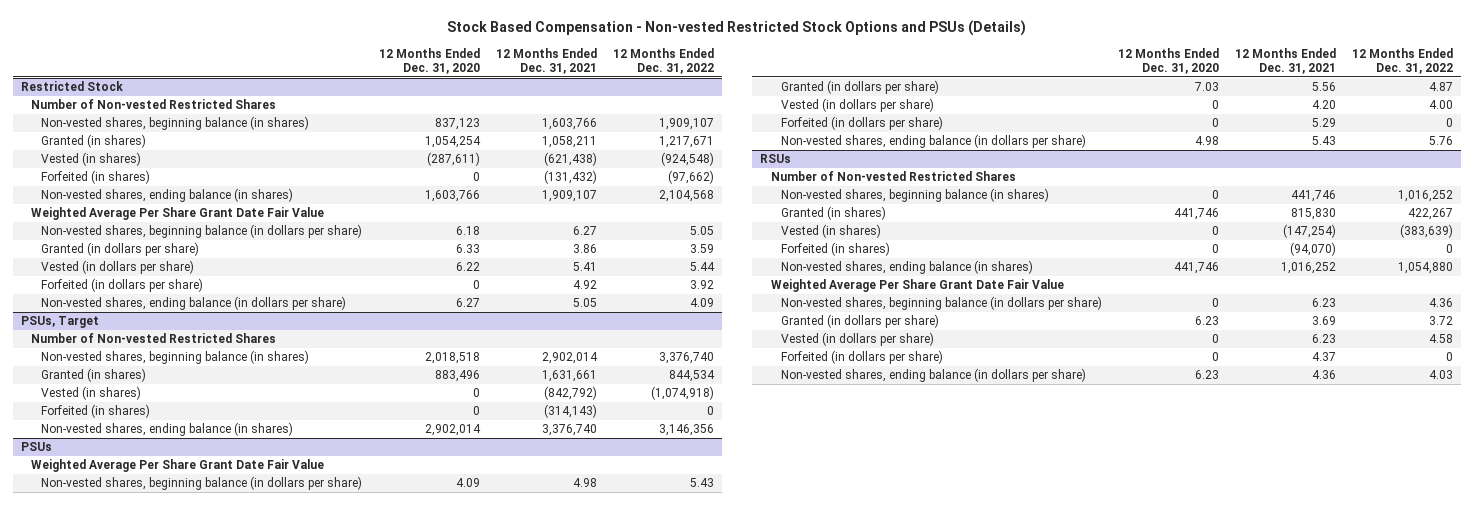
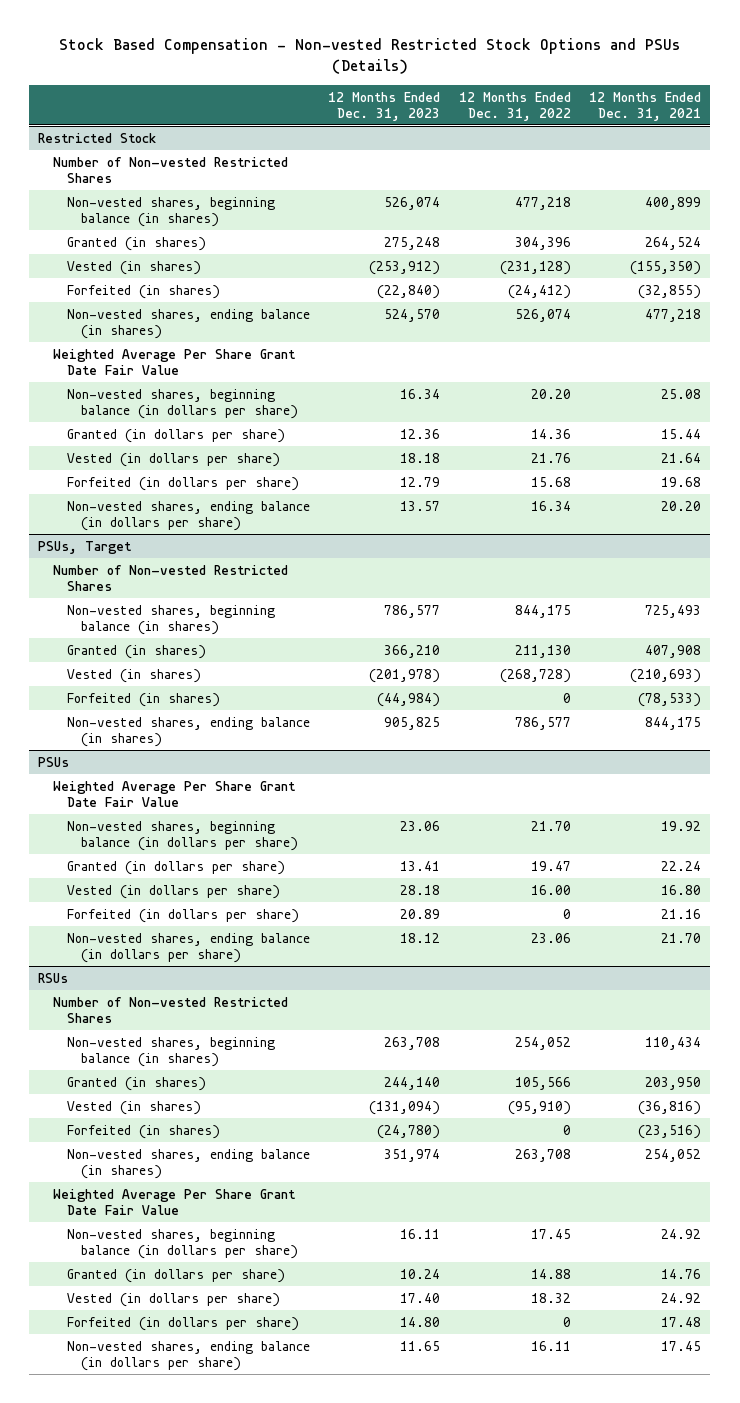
- | 12 Months Ended Dec. 31, 2020 | 12 Months Ended Dec. 31, 2021 | 12 Months Ended Dec. 31, 2022
+ | 12 Months Ended Dec. 31, 2023 | 12 Months Ended Dec. 31, 2022 | 12 Months Ended Dec. 31, 2021
@ Restricted Stock
- Non-vested shares, beginning balance (in shares) | 837,123 | 1,603,766 | 1,909,107
- Granted (in shares) | 1,054,254 | 1,058,211 | 1,217,671
- Vested (in shares) | (287,611) | (621,438) | (924,548)
- Forfeited (in shares) | 0 | (131,432) | (97,662)
- Non-vested shares, ending balance (in shares) | 1,603,766 | 1,909,107 | 2,104,568
+ Non-vested shares, beginning balance (in shares) | 526,074 | 477,218 | 400,899
+ Granted (in shares) | 275,248 | 304,396 | 264,524
+ Vested (in shares) | (253,912) | (231,128) | (155,350)
+ Forfeited (in shares) | (22,840) | (24,412) | (32,855)
+ Non-vested shares, ending balance (in shares) | 524,570 | 526,074 | 477,218
- Non-vested shares, beginning balance (in dollars per share) | 6.18 | 6.27 | 5.05
- Granted (in dollars per share) | 6.33 | 3.86 | 3.59
- Vested (in dollars per share) | 6.22 | 5.41 | 5.44
- Forfeited (in dollars per share) | 0 | 4.92 | 3.92
- Non-vested shares, ending balance (in dollars per share) | 6.27 | 5.05 | 4.09
+ Non-vested shares, beginning balance (in dollars per share) | 16.34 | 20.20 | 25.08
+ Granted (in dollars per share) | 12.36 | 14.36 | 15.44
+ Vested (in dollars per share) | 18.18 | 21.76 | 21.64
+ Forfeited (in dollars per share) | 12.79 | 15.68 | 19.68
+ Non-vested shares, ending balance (in dollars per share) | 13.57 | 16.34 | 20.20
@ PSUs, Target
- Non-vested shares, beginning balance (in shares) | 2,018,518 | 2,902,014 | 3,376,740
- Granted (in shares) | 883,496 | 1,631,661 | 844,534
- Vested (in shares) | 0 | (842,792) | (1,074,918)
- Forfeited (in shares) | 0 | (314,143) | 0
- Non-vested shares, ending balance (in shares) | 2,902,014 | 3,376,740 | 3,146,356
+ Non-vested shares, beginning balance (in shares) | 786,577 | 844,175 | 725,493
+ Granted (in shares) | 366,210 | 211,130 | 407,908
+ Vested (in shares) | (201,978) | (268,728) | (210,693)
+ Forfeited (in shares) | (44,984) | 0 | (78,533)
+ Non-vested shares, ending balance (in shares) | 905,825 | 786,577 | 844,175
@ PSUs
- Non-vested shares, beginning balance (in dollars per share) | 4.09 | 4.98 | 5.43
- Granted (in dollars per share) | 7.03 | 5.56 | 4.87
- Vested (in dollars per share) | 0 | 4.20 | 4.00
- Forfeited (in dollars per share) | 0 | 5.29 | 0
- Non-vested shares, ending balance (in dollars per share) | 4.98 | 5.43 | 5.76
+ Non-vested shares, beginning balance (in dollars per share) | 23.06 | 21.70 | 19.92
+ Granted (in dollars per share) | 13.41 | 19.47 | 22.24
+ Vested (in dollars per share) | 28.18 | 16.00 | 16.80
+ Forfeited (in dollars per share) | 20.89 | 0 | 21.16
+ Non-vested shares, ending balance (in dollars per share) | 18.12 | 23.06 | 21.70
@ RSUs
- Non-vested shares, beginning balance (in shares) | 0 | 441,746 | 1,016,252
- Granted (in shares) | 441,746 | 815,830 | 422,267
- Vested (in shares) | 0 | (147,254) | (383,639)
- Forfeited (in shares) | 0 | (94,070) | 0
- Non-vested shares, ending balance (in shares) | 441,746 | 1,016,252 | 1,054,880
+ Non-vested shares, beginning balance (in shares) | 263,708 | 254,052 | 110,434
+ Granted (in shares) | 244,140 | 105,566 | 203,950
+ Vested (in shares) | (131,094) | (95,910) | (36,816)
+ Forfeited (in shares) | (24,780) | 0 | (23,516)
+ Non-vested shares, ending balance (in shares) | 351,974 | 263,708 | 254,052
- Non-vested shares, beginning balance (in dollars per share) | 0 | 6.23 | 4.36
- Granted (in dollars per share) | 6.23 | 3.69 | 3.72
- Vested (in dollars per share) | 0 | 6.23 | 4.58
- Forfeited (in dollars per share) | 0 | 4.37 | 0
- Non-vested shares, ending balance (in dollars per share) | 6.23 | 4.36 | 4.03
+ Non-vested shares, beginning balance (in dollars per share) | 16.11 | 17.45 | 24.92
+ Granted (in dollars per share) | 10.24 | 14.88 | 14.76
+ Vested (in dollars per share) | 17.40 | 18.32 | 24.92
+ Forfeited (in dollars per share) | 14.80 | 0 | 17.48
+ Non-vested shares, ending balance (in dollars per share) | 11.65 | 16.11 | 17.45

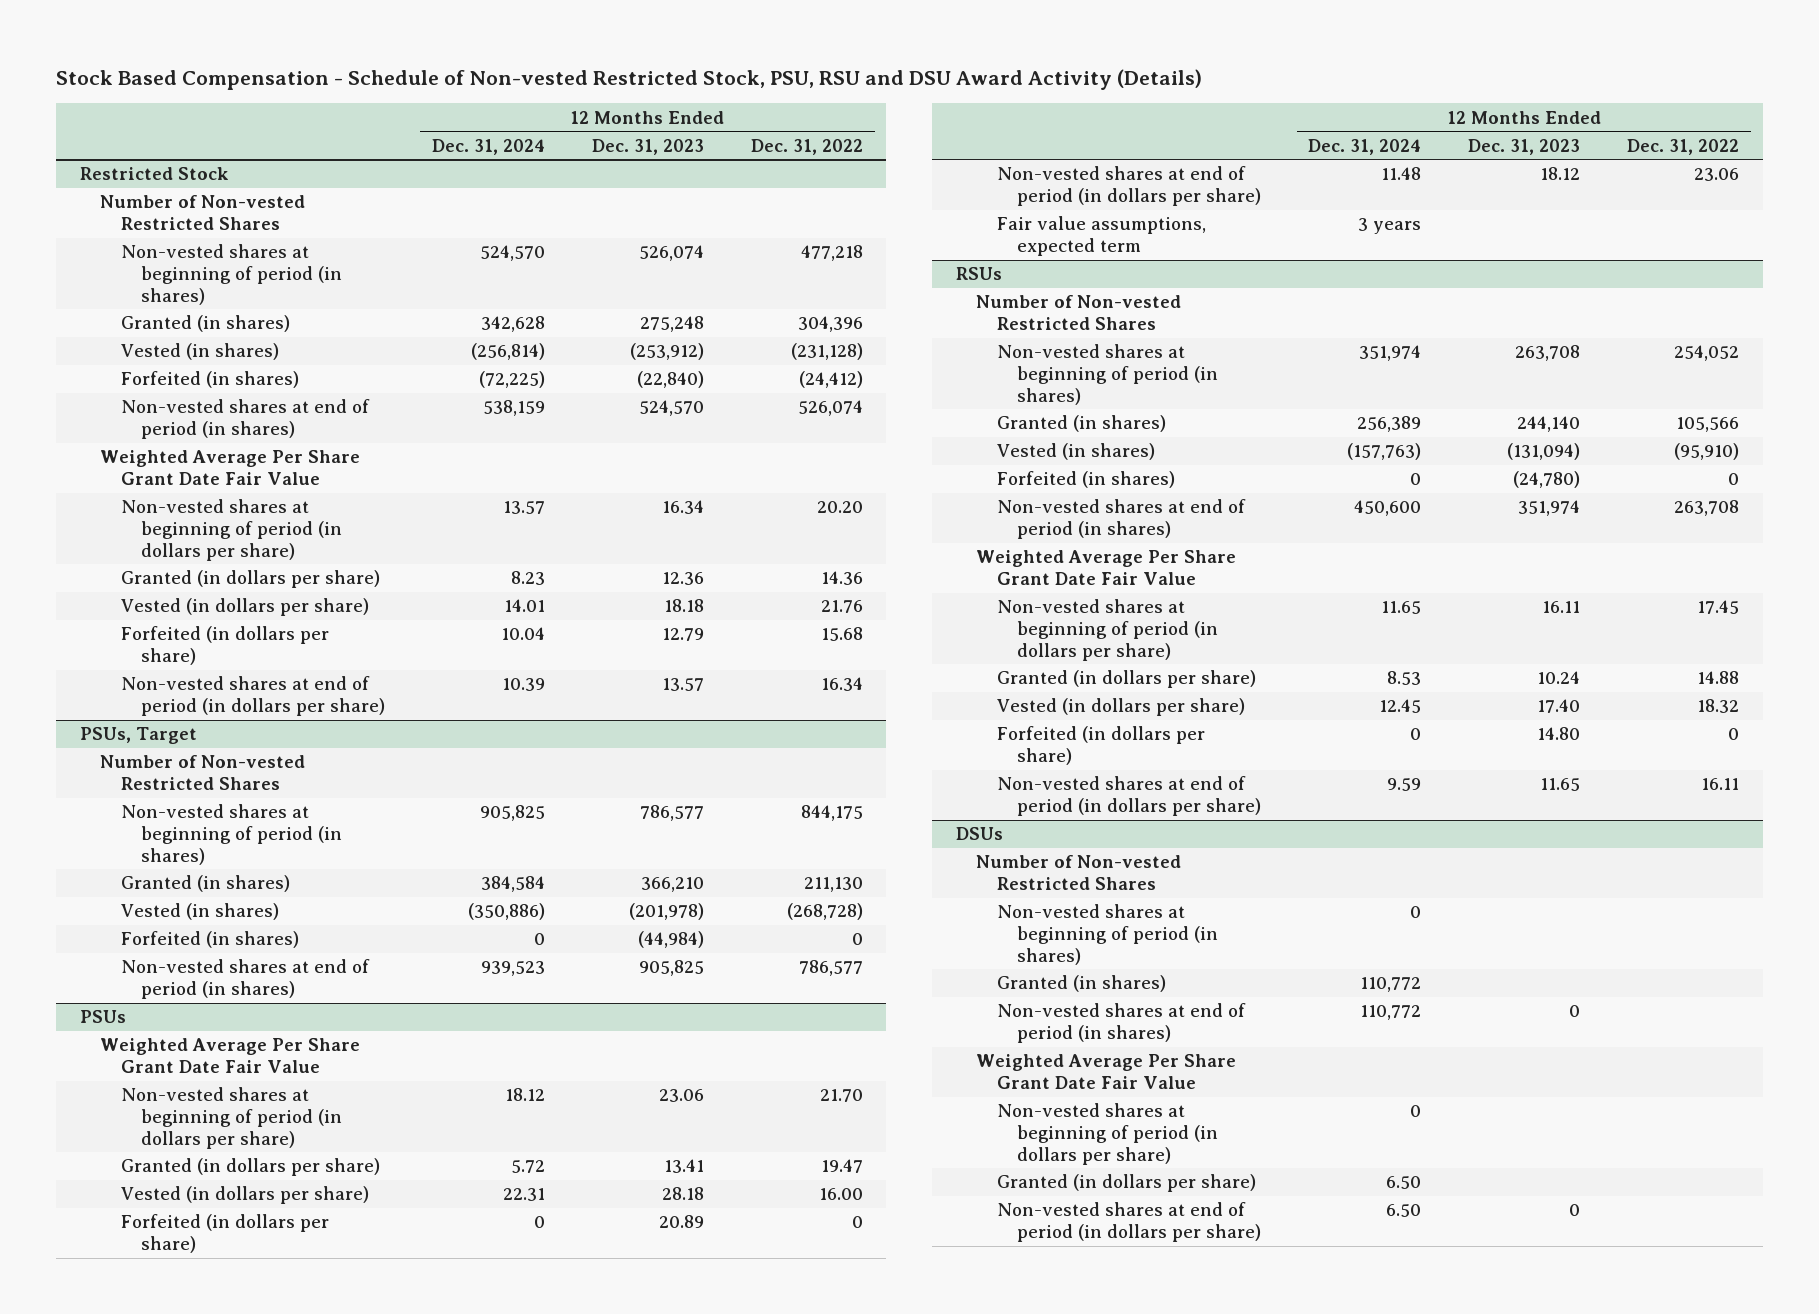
- Stock Based Compensation - Non-vested Restricted Stock Options and PSUs (Details)
+ Stock Based Compensation - Schedule of Non-vested Restricted Stock, PSU, RSU and DSU Award Activity (Details)
- | 12 Months Ended Dec. 31, 2023 | 12 Months Ended Dec. 31, 2022 | 12 Months Ended Dec. 31, 2021
+ | 12 Months Ended Dec. 31, 2024 | 12 Months Ended Dec. 31, 2023 | 12 Months Ended Dec. 31, 2022
@ Restricted Stock
- Non-vested shares, beginning balance (in shares) | 526,074 | 477,218 | 400,899
+ Non-vested shares at beginning of period (in shares) | 524,570 | 526,074 | 477,218
- Non-vested shares, ending balance (in shares) | 524,570 | 526,074 | 477,218
+ Non-vested shares at end of period (in shares) | 538,159 | 524,570 | 526,074
- Non-vested shares, beginning balance (in dollars per share) | 16.34 | 20.20 | 25.08
+ Non-vested shares at beginning of period (in dollars per share) | 13.57 | 16.34 | 20.20
- Non-vested shares, ending balance (in dollars per share) | 13.57 | 16.34 | 20.20
+ Non-vested shares at end of period (in dollars per share) | 10.39 | 13.57 | 16.34
@ PSUs, Target
- Non-vested shares, beginning balance (in shares) | 786,577 | 844,175 | 725,493
+ Non-vested shares at beginning of period (in shares) | 905,825 | 786,577 | 844,175
- Non-vested shares, ending balance (in shares) | 905,825 | 786,577 | 844,175
+ Non-vested shares at end of period (in shares) | 939,523 | 905,825 | 786,577
@ PSUs
- Non-vested shares, beginning balance (in dollars per share) | 23.06 | 21.70 | 19.92
+ Non-vested shares at beginning of period (in dollars per share) | 18.12 | 23.06 | 21.70
- Non-vested shares, ending balance (in dollars per share) | 18.12 | 23.06 | 21.70
+ Non-vested shares at end of period (in dollars per share) | 11.48 | 18.12 | 23.06
+ Fair value assumptions, expected term | 3 years | |
@ RSUs
- Non-vested shares, beginning balance (in shares) | 263,708 | 254,052 | 110,434
+ Non-vested shares at beginning of period (in shares) | 351,974 | 263,708 | 254,052
- Non-vested shares, ending balance (in shares) | 351,974 | 263,708 | 254,052
+ Non-vested shares at end of period (in shares) | 450,600 | 351,974 | 263,708
- Non-vested shares, beginning balance (in dollars per share) | 16.11 | 17.45 | 24.92
+ Non-vested shares at beginning of period (in dollars per share) | 11.65 | 16.11 | 17.45
- Non-vested shares, ending balance (in dollars per share) | 11.65 | 16.11 | 17.45
+ Non-vested shares at end of period (in dollars per share) | 9.59 | 11.65 | 16.11
+ DSUs
+ Number of Non-vested Restricted Shares
+ Non-vested shares at beginning of period (in shares) | 0 | |
+ Granted (in shares) | 110,772 | |
+ Non-vested shares at end of period (in shares) | 110,772 | 0 |
+ Weighted Average Per Share Grant Date Fair Value
+ Non-vested shares at beginning of period (in dollars per share) | 0 | |
+ Granted (in dollars per share) | 6.50 | |
+ Non-vested shares at end of period (in dollars per share) | 6.50 | 0 |

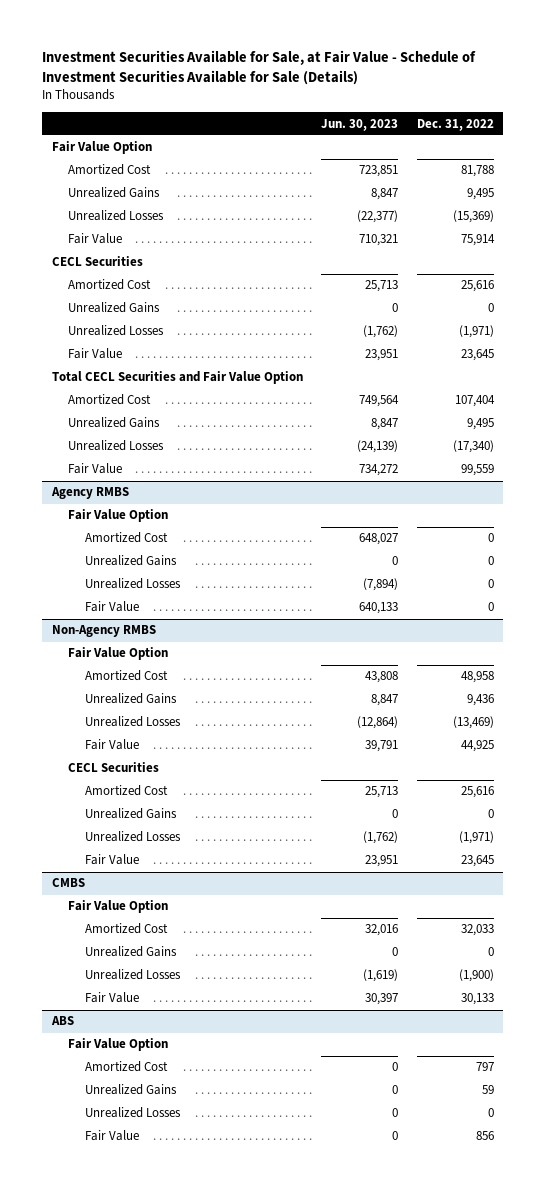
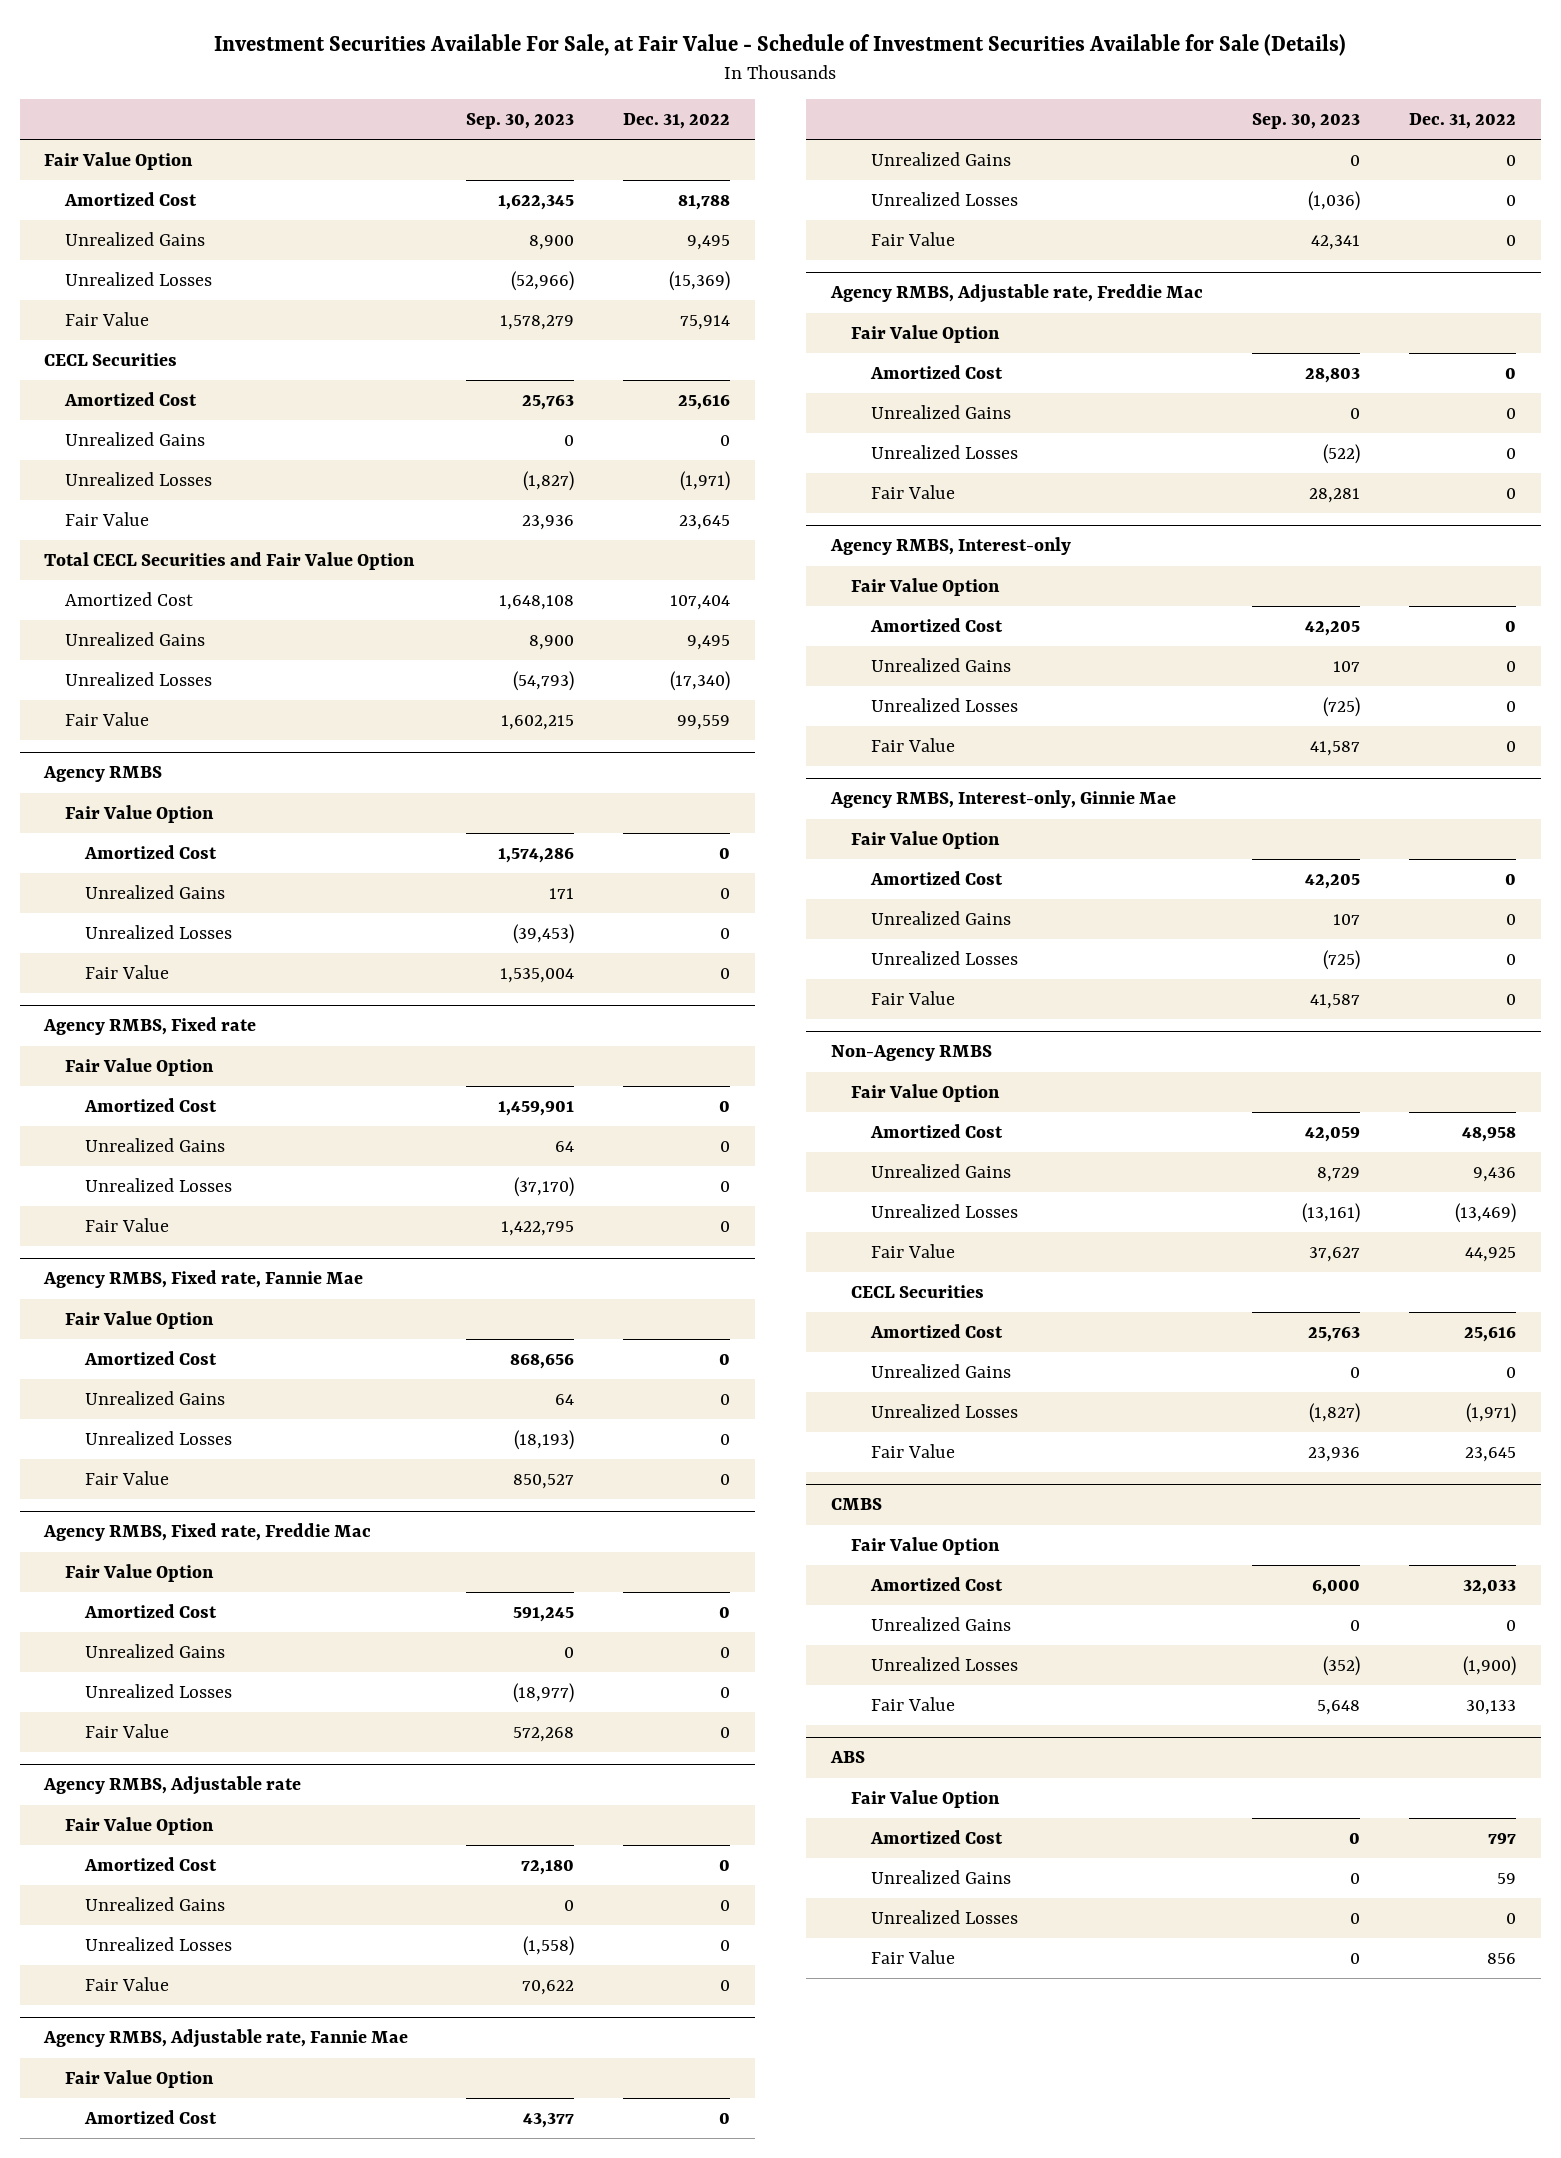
- Investment Securities Available for Sale, at Fair Value - Schedule of Investment Securities Available for Sale (Details)
+ Investment Securities Available For Sale, at Fair Value - Schedule of Investment Securities Available for Sale (Details)
- | Jun. 30, 2023 | Dec. 31, 2022
+ | Sep. 30, 2023 | Dec. 31, 2022
+ Agency RMBS, Fixed rate
+ Fair Value Option
+ Amortized Cost | 1,459,901 | 0
+ Unrealized Gains | 64 | 0
+ Unrealized Losses | (37,170) | 0
+ Fair Value | 1,422,795 | 0
+ Agency RMBS, Fixed rate, Fannie Mae
+ Fair Value Option
+ Amortized Cost | 868,656 | 0
+ Unrealized Gains | 64 | 0
+ Unrealized Losses | (18,193) | 0
+ Fair Value | 850,527 | 0
+ Agency RMBS, Fixed rate, Freddie Mac
+ Fair Value Option
+ Amortized Cost | 591,245 | 0
+ Unrealized Gains | 0 | 0
+ Unrealized Losses | (18,977) | 0
+ Fair Value | 572,268 | 0
+ Agency RMBS, Adjustable rate
+ Fair Value Option
+ Amortized Cost | 72,180 | 0
+ Unrealized Gains | 0 | 0
+ Unrealized Losses | (1,558) | 0
+ Fair Value | 70,622 | 0
+ Agency RMBS, Adjustable rate, Fannie Mae
+ Fair Value Option
+ Amortized Cost | 43,377 | 0
+ Unrealized Gains | 0 | 0
+ Unrealized Losses | (1,036) | 0
+ Fair Value | 42,341 | 0
+ Agency RMBS, Adjustable rate, Freddie Mac
+ Fair Value Option
+ Amortized Cost | 28,803 | 0
+ Unrealized Gains | 0 | 0
+ Unrealized Losses | (522) | 0
+ Fair Value | 28,281 | 0
+ Agency RMBS, Interest-only
+ Fair Value Option
+ Amortized Cost | 42,205 | 0
+ Unrealized Gains | 107 | 0
+ Unrealized Losses | (725) | 0
+ Fair Value | 41,587 | 0
+ Agency RMBS, Interest-only, Ginnie Mae
+ Fair Value Option
+ Amortized Cost | 42,205 | 0
+ Unrealized Gains | 107 | 0
+ Unrealized Losses | (725) | 0
+ Fair Value | 41,587 | 0

